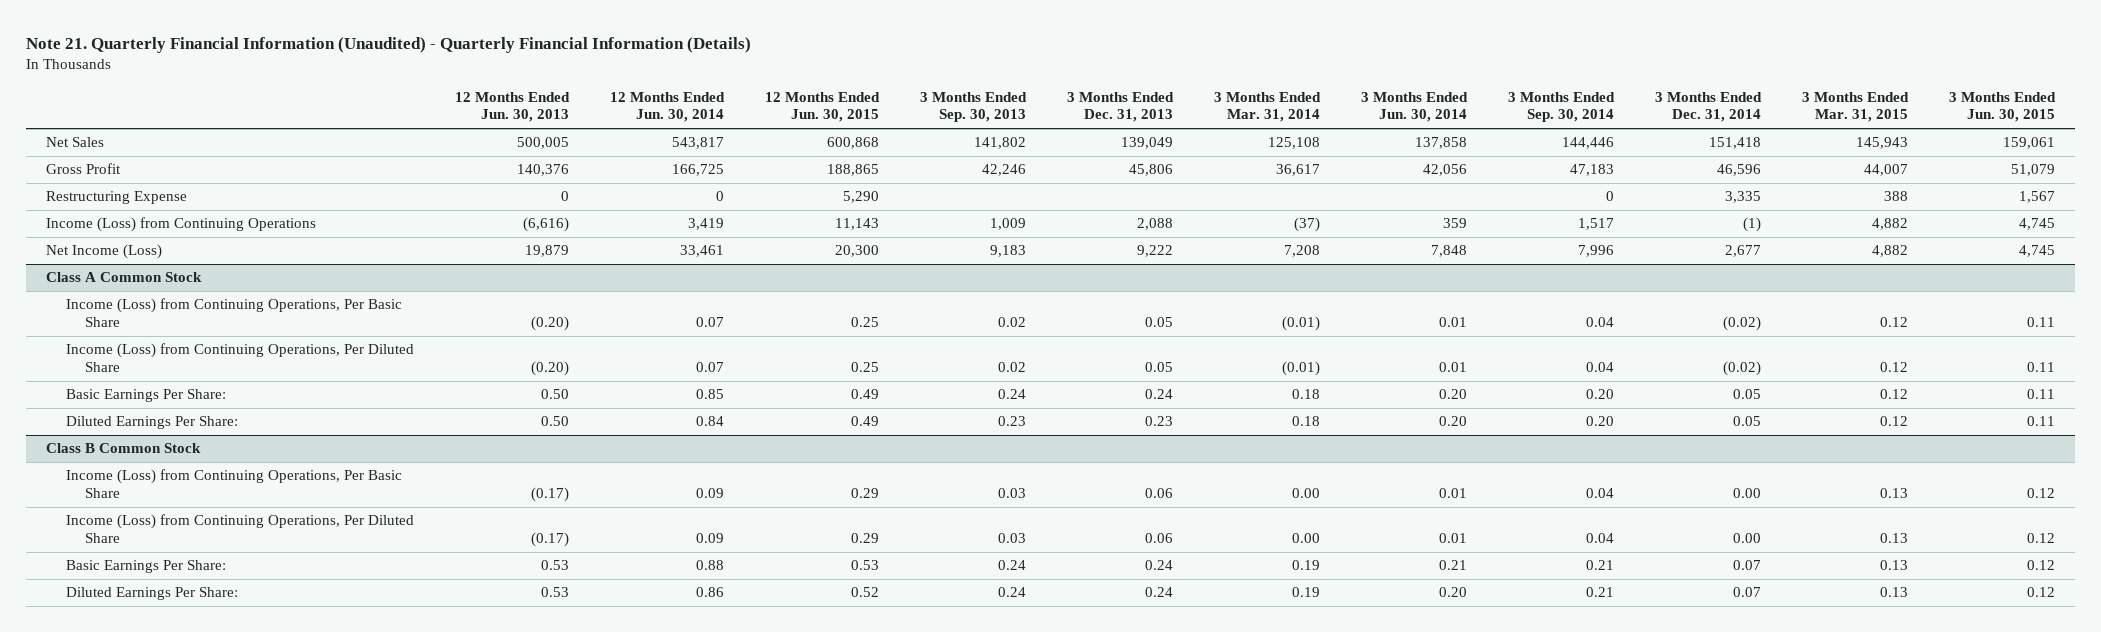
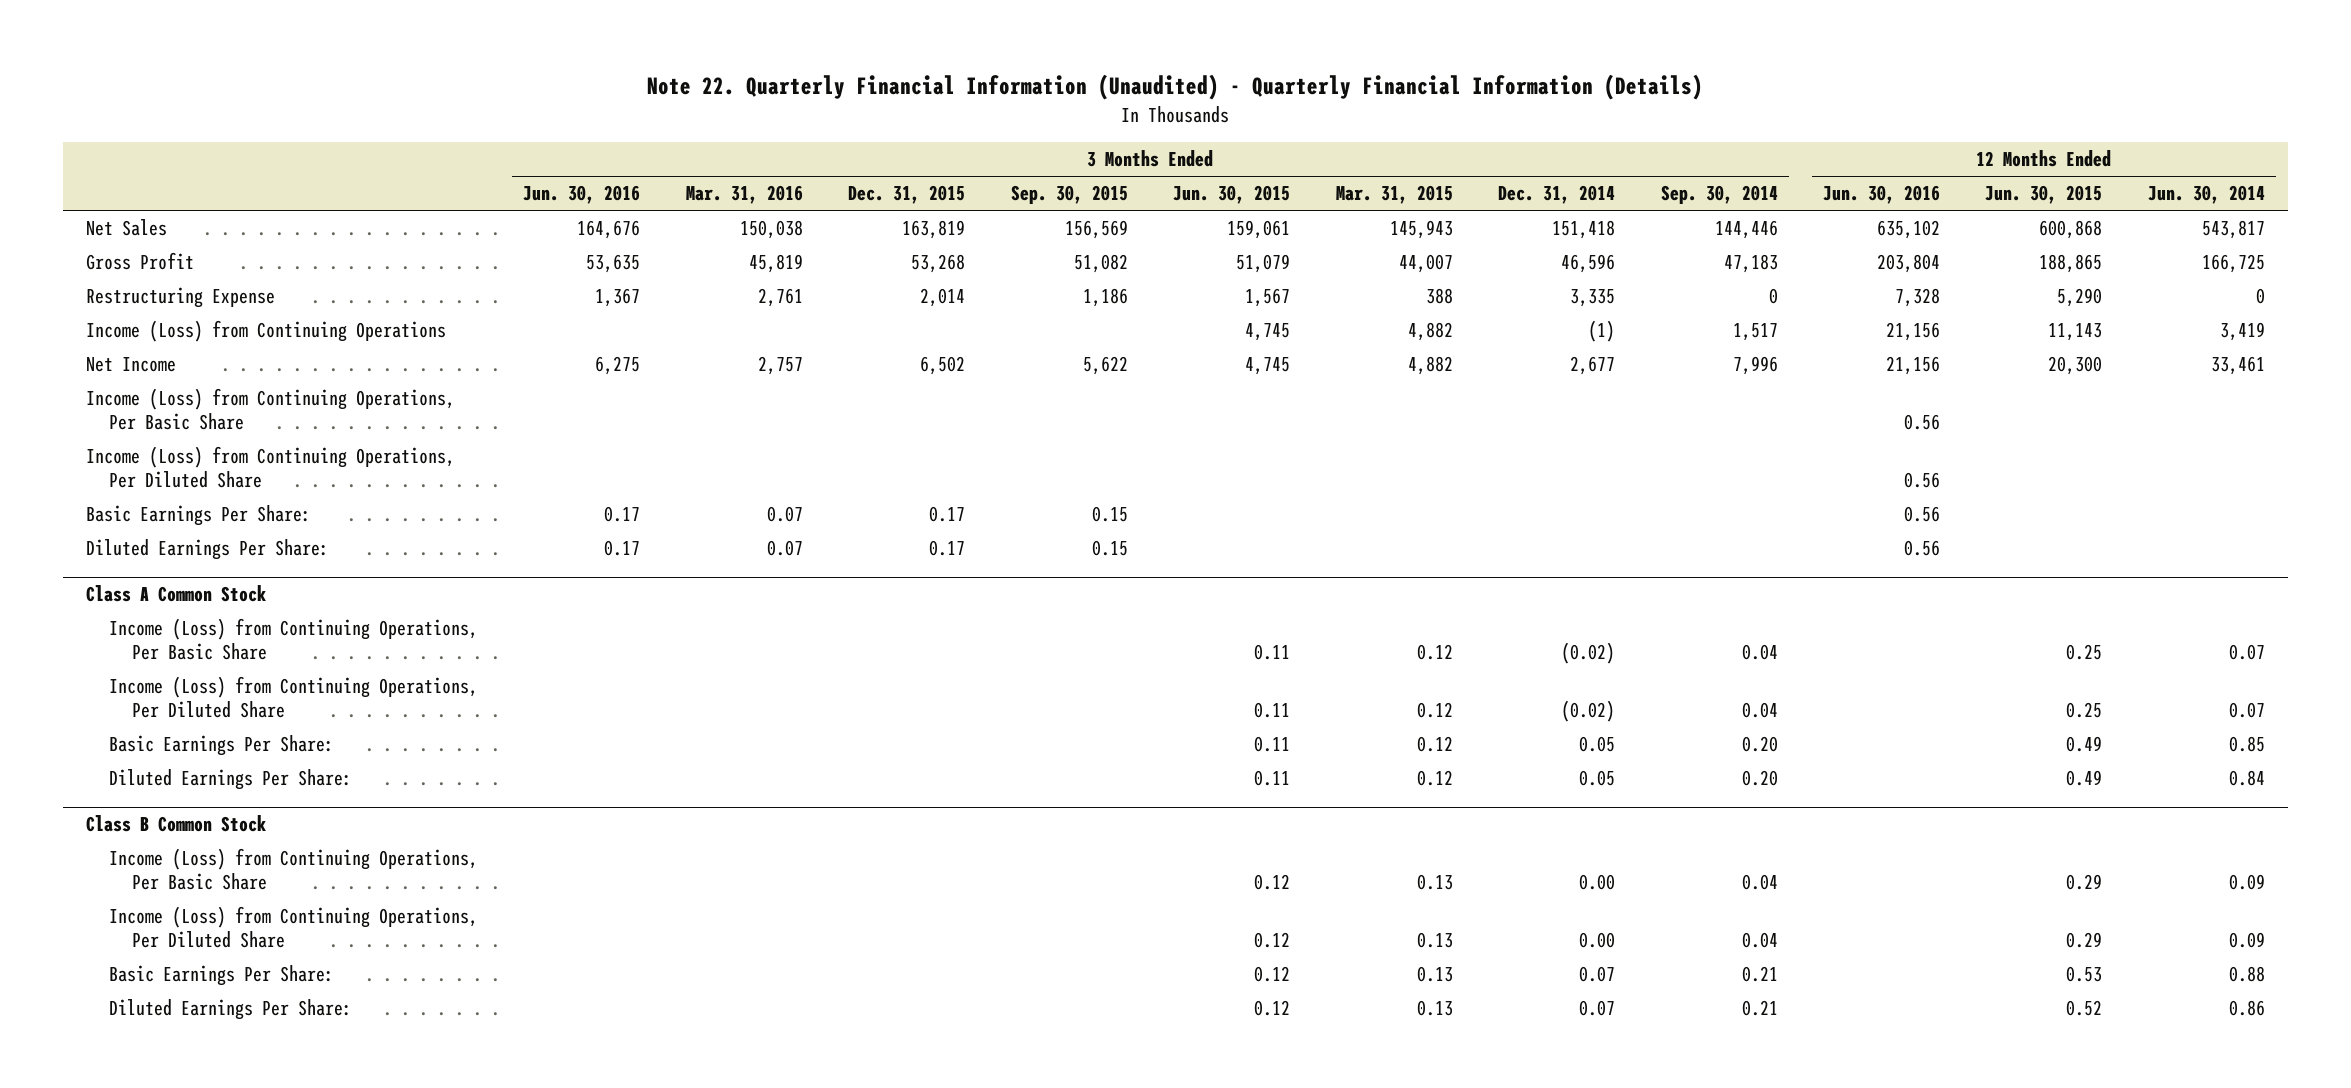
- Note 21. Quarterly Financial Information (Unaudited) - Quarterly Financial Information (Details)
+ Note 22. Quarterly Financial Information (Unaudited) - Quarterly Financial Information (Details)
- | 12 Months Ended Jun. 30, 2013 | 12 Months Ended Jun. 30, 2014 | 12 Months Ended Jun. 30, 2015 | 3 Months Ended Sep. 30, 2013 | 3 Months Ended Dec. 31, 2013 | 3 Months Ended Mar. 31, 2014 | 3 Months Ended Jun. 30, 2014 | 3 Months Ended Sep. 30, 2014 | 3 Months Ended Dec. 31, 2014 | 3 Months Ended Mar. 31, 2015 | 3 Months Ended Jun. 30, 2015
+ | 3 Months Ended Jun. 30, 2016 | 3 Months Ended Mar. 31, 2016 | 3 Months Ended Dec. 31, 2015 | 3 Months Ended Sep. 30, 2015 | 3 Months Ended Jun. 30, 2015 | 3 Months Ended Mar. 31, 2015 | 3 Months Ended Dec. 31, 2014 | 3 Months Ended Sep. 30, 2014 | 12 Months Ended Jun. 30, 2016 | 12 Months Ended Jun. 30, 2015 | 12 Months Ended Jun. 30, 2014
- Net Income (Loss) | 19,879 | 33,461 | 20,300 | 9,183 | 9,222 | 7,208 | 7,848 | 7,996 | 2,677 | 4,882 | 4,745
+ Net Income | 6,275 | 2,757 | 6,502 | 5,622 | 4,745 | 4,882 | 2,677 | 7,996 | 21,156 | 20,300 | 33,461
+ Income (Loss) from Continuing Operations, Per Basic Share | | | | | | | | | 0.56 | |
+ Income (Loss) from Continuing Operations, Per Diluted Share | | | | | | | | | 0.56 | |
+ Basic Earnings Per Share: | 0.17 | 0.07 | 0.17 | 0.15 | | | | | 0.56 | |
+ Diluted Earnings Per Share: | 0.17 | 0.07 | 0.17 | 0.15 | | | | | 0.56 | |

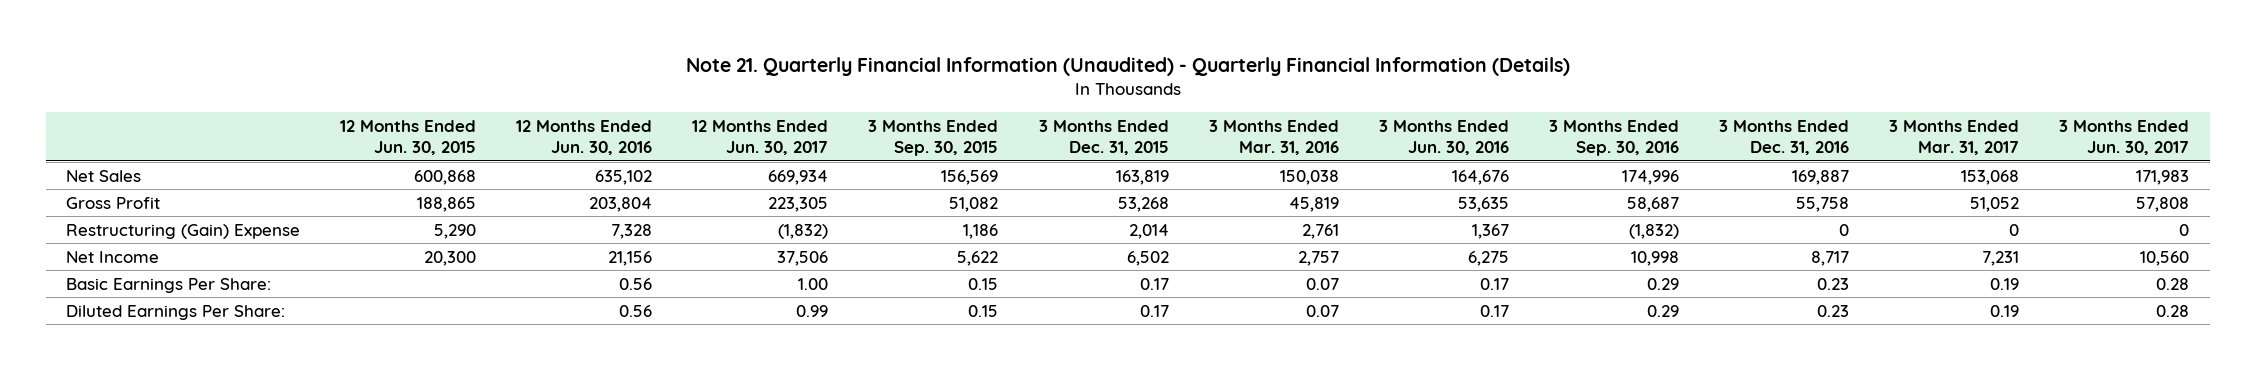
- Note 22. Quarterly Financial Information (Unaudited) - Quarterly Financial Information (Details)
+ Note 21. Quarterly Financial Information (Unaudited) - Quarterly Financial Information (Details)
- | 3 Months Ended Jun. 30, 2016 | 3 Months Ended Mar. 31, 2016 | 3 Months Ended Dec. 31, 2015 | 3 Months Ended Sep. 30, 2015 | 3 Months Ended Jun. 30, 2015 | 3 Months Ended Mar. 31, 2015 | 3 Months Ended Dec. 31, 2014 | 3 Months Ended Sep. 30, 2014 | 12 Months Ended Jun. 30, 2016 | 12 Months Ended Jun. 30, 2015 | 12 Months Ended Jun. 30, 2014
+ | 12 Months Ended Jun. 30, 2015 | 12 Months Ended Jun. 30, 2016 | 12 Months Ended Jun. 30, 2017 | 3 Months Ended Sep. 30, 2015 | 3 Months Ended Dec. 31, 2015 | 3 Months Ended Mar. 31, 2016 | 3 Months Ended Jun. 30, 2016 | 3 Months Ended Sep. 30, 2016 | 3 Months Ended Dec. 31, 2016 | 3 Months Ended Mar. 31, 2017 | 3 Months Ended Jun. 30, 2017
- Restructuring Expense | 1,367 | 2,761 | 2,014 | 1,186 | 1,567 | 388 | 3,335 | 0 | 7,328 | 5,290 | 0
- Income (Loss) from Continuing Operations | | | | | 4,745 | 4,882 | (1) | 1,517 | 21,156 | 11,143 | 3,419
+ Restructuring (Gain) Expense | 5,290 | 7,328 | (1,832) | 1,186 | 2,014 | 2,761 | 1,367 | (1,832) | 0 | 0 | 0
- Income (Loss) from Continuing Operations, Per Basic Share | | | | | | | | | 0.56 | |
- Income (Loss) from Continuing Operations, Per Diluted Share | | | | | | | | | 0.56 | |
- Class A Common Stock
- Income (Loss) from Continuing Operations, Per Basic Share | | | | | 0.11 | 0.12 | (0.02) | 0.04 | | 0.25 | 0.07
- Income (Loss) from Continuing Operations, Per Diluted Share | | | | | 0.11 | 0.12 | (0.02) | 0.04 | | 0.25 | 0.07
- Basic Earnings Per Share: | | | | | 0.11 | 0.12 | 0.05 | 0.20 | | 0.49 | 0.85
- Diluted Earnings Per Share: | | | | | 0.11 | 0.12 | 0.05 | 0.20 | | 0.49 | 0.84
- Class B Common Stock
- Income (Loss) from Continuing Operations, Per Basic Share | | | | | 0.12 | 0.13 | 0.00 | 0.04 | | 0.29 | 0.09
- Income (Loss) from Continuing Operations, Per Diluted Share | | | | | 0.12 | 0.13 | 0.00 | 0.04 | | 0.29 | 0.09
- Basic Earnings Per Share: | | | | | 0.12 | 0.13 | 0.07 | 0.21 | | 0.53 | 0.88
- Diluted Earnings Per Share: | | | | | 0.12 | 0.13 | 0.07 | 0.21 | | 0.52 | 0.86

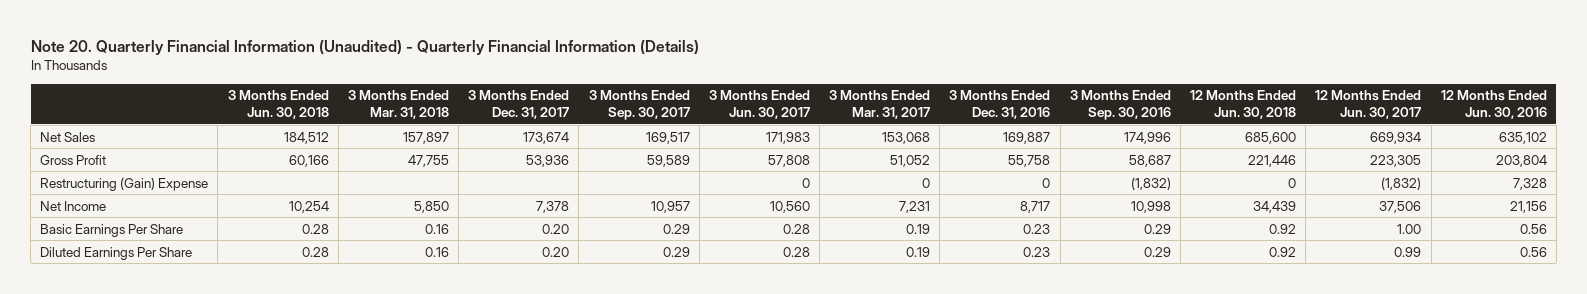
- Note 21. Quarterly Financial Information (Unaudited) - Quarterly Financial Information (Details)
+ Note 20. Quarterly Financial Information (Unaudited) - Quarterly Financial Information (Details)
- | 12 Months Ended Jun. 30, 2015 | 12 Months Ended Jun. 30, 2016 | 12 Months Ended Jun. 30, 2017 | 3 Months Ended Sep. 30, 2015 | 3 Months Ended Dec. 31, 2015 | 3 Months Ended Mar. 31, 2016 | 3 Months Ended Jun. 30, 2016 | 3 Months Ended Sep. 30, 2016 | 3 Months Ended Dec. 31, 2016 | 3 Months Ended Mar. 31, 2017 | 3 Months Ended Jun. 30, 2017
+ | 3 Months Ended Jun. 30, 2018 | 3 Months Ended Mar. 31, 2018 | 3 Months Ended Dec. 31, 2017 | 3 Months Ended Sep. 30, 2017 | 3 Months Ended Jun. 30, 2017 | 3 Months Ended Mar. 31, 2017 | 3 Months Ended Dec. 31, 2016 | 3 Months Ended Sep. 30, 2016 | 12 Months Ended Jun. 30, 2018 | 12 Months Ended Jun. 30, 2017 | 12 Months Ended Jun. 30, 2016
- Basic Earnings Per Share: | | 0.56 | 1.00 | 0.15 | 0.17 | 0.07 | 0.17 | 0.29 | 0.23 | 0.19 | 0.28
- Diluted Earnings Per Share: | | 0.56 | 0.99 | 0.15 | 0.17 | 0.07 | 0.17 | 0.29 | 0.23 | 0.19 | 0.28
+ Basic Earnings Per Share | 0.28 | 0.16 | 0.20 | 0.29 | 0.28 | 0.19 | 0.23 | 0.29 | 0.92 | 1.00 | 0.56
+ Diluted Earnings Per Share | 0.28 | 0.16 | 0.20 | 0.29 | 0.28 | 0.19 | 0.23 | 0.29 | 0.92 | 0.99 | 0.56

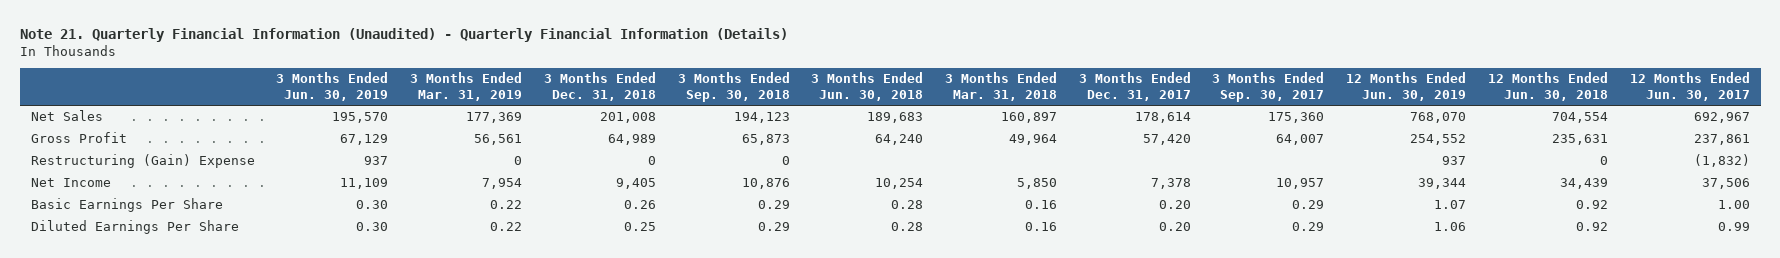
- Note 20. Quarterly Financial Information (Unaudited) - Quarterly Financial Information (Details)
+ Note 21. Quarterly Financial Information (Unaudited) - Quarterly Financial Information (Details)
- | 3 Months Ended Jun. 30, 2018 | 3 Months Ended Mar. 31, 2018 | 3 Months Ended Dec. 31, 2017 | 3 Months Ended Sep. 30, 2017 | 3 Months Ended Jun. 30, 2017 | 3 Months Ended Mar. 31, 2017 | 3 Months Ended Dec. 31, 2016 | 3 Months Ended Sep. 30, 2016 | 12 Months Ended Jun. 30, 2018 | 12 Months Ended Jun. 30, 2017 | 12 Months Ended Jun. 30, 2016
+ | 3 Months Ended Jun. 30, 2019 | 3 Months Ended Mar. 31, 2019 | 3 Months Ended Dec. 31, 2018 | 3 Months Ended Sep. 30, 2018 | 3 Months Ended Jun. 30, 2018 | 3 Months Ended Mar. 31, 2018 | 3 Months Ended Dec. 31, 2017 | 3 Months Ended Sep. 30, 2017 | 12 Months Ended Jun. 30, 2019 | 12 Months Ended Jun. 30, 2018 | 12 Months Ended Jun. 30, 2017
- Net Sales | 184,512 | 157,897 | 173,674 | 169,517 | 171,983 | 153,068 | 169,887 | 174,996 | 685,600 | 669,934 | 635,102
- Gross Profit | 60,166 | 47,755 | 53,936 | 59,589 | 57,808 | 51,052 | 55,758 | 58,687 | 221,446 | 223,305 | 203,804
+ Net Sales | 195,570 | 177,369 | 201,008 | 194,123 | 189,683 | 160,897 | 178,614 | 175,360 | 768,070 | 704,554 | 692,967
+ Gross Profit | 67,129 | 56,561 | 64,989 | 65,873 | 64,240 | 49,964 | 57,420 | 64,007 | 254,552 | 235,631 | 237,861

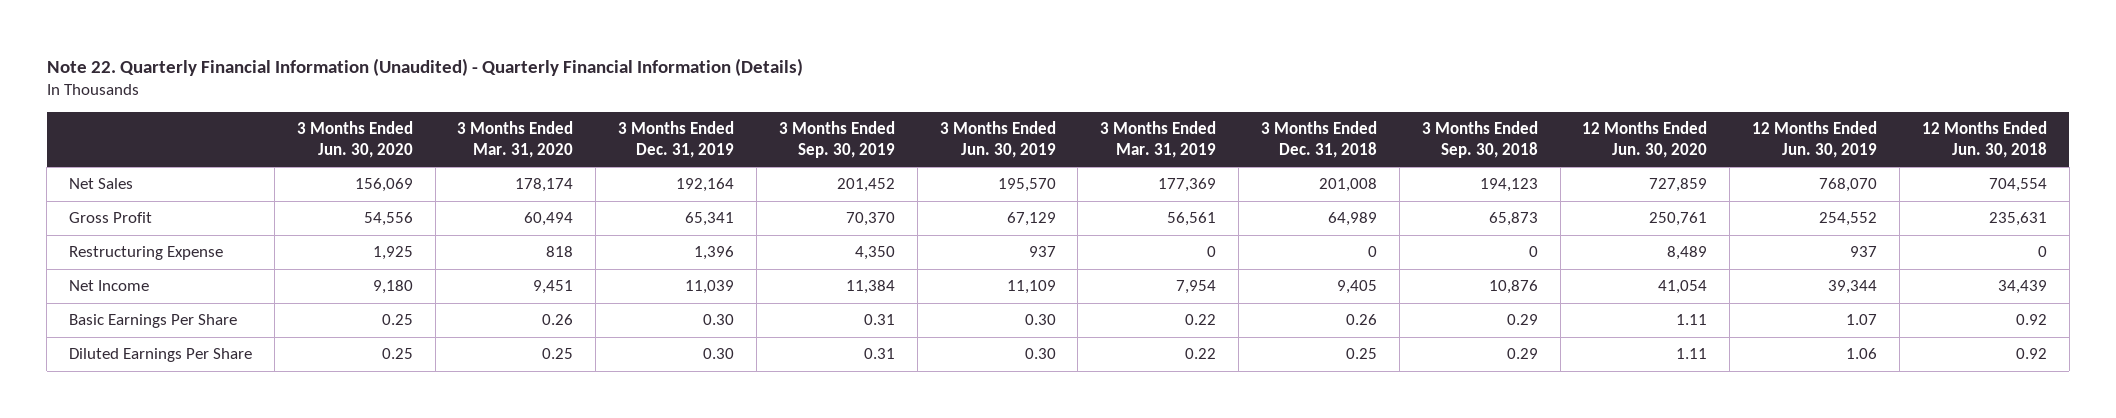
- Note 21. Quarterly Financial Information (Unaudited) - Quarterly Financial Information (Details)
+ Note 22. Quarterly Financial Information (Unaudited) - Quarterly Financial Information (Details)
- | 3 Months Ended Jun. 30, 2019 | 3 Months Ended Mar. 31, 2019 | 3 Months Ended Dec. 31, 2018 | 3 Months Ended Sep. 30, 2018 | 3 Months Ended Jun. 30, 2018 | 3 Months Ended Mar. 31, 2018 | 3 Months Ended Dec. 31, 2017 | 3 Months Ended Sep. 30, 2017 | 12 Months Ended Jun. 30, 2019 | 12 Months Ended Jun. 30, 2018 | 12 Months Ended Jun. 30, 2017
+ | 3 Months Ended Jun. 30, 2020 | 3 Months Ended Mar. 31, 2020 | 3 Months Ended Dec. 31, 2019 | 3 Months Ended Sep. 30, 2019 | 3 Months Ended Jun. 30, 2019 | 3 Months Ended Mar. 31, 2019 | 3 Months Ended Dec. 31, 2018 | 3 Months Ended Sep. 30, 2018 | 12 Months Ended Jun. 30, 2020 | 12 Months Ended Jun. 30, 2019 | 12 Months Ended Jun. 30, 2018
- Restructuring (Gain) Expense | 937 | 0 | 0 | 0 | | | | | 937 | 0 | (1,832)
+ Restructuring Expense | 1,925 | 818 | 1,396 | 4,350 | 937 | 0 | 0 | 0 | 8,489 | 937 | 0

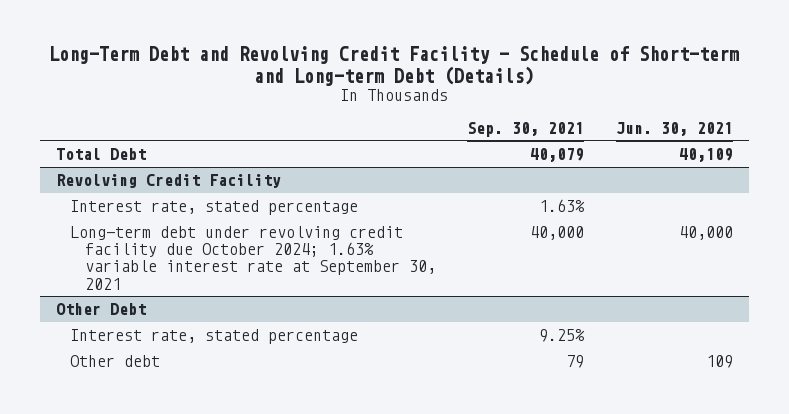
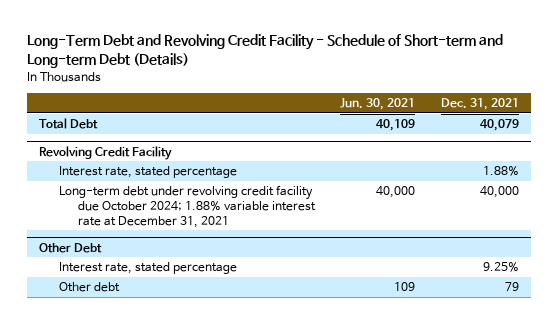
- | Sep. 30, 2021 | Jun. 30, 2021
+ | Jun. 30, 2021 | Dec. 31, 2021
@ Revolving Credit Facility
- Long-term debt under revolving credit facility due October 2024; 1.63% variable interest rate at September 30, 2021 | 40,000 | 40,000
+ Long-term debt under revolving credit facility due October 2024; 1.88% variable interest rate at December 31, 2021 | 40,000 | 40,000

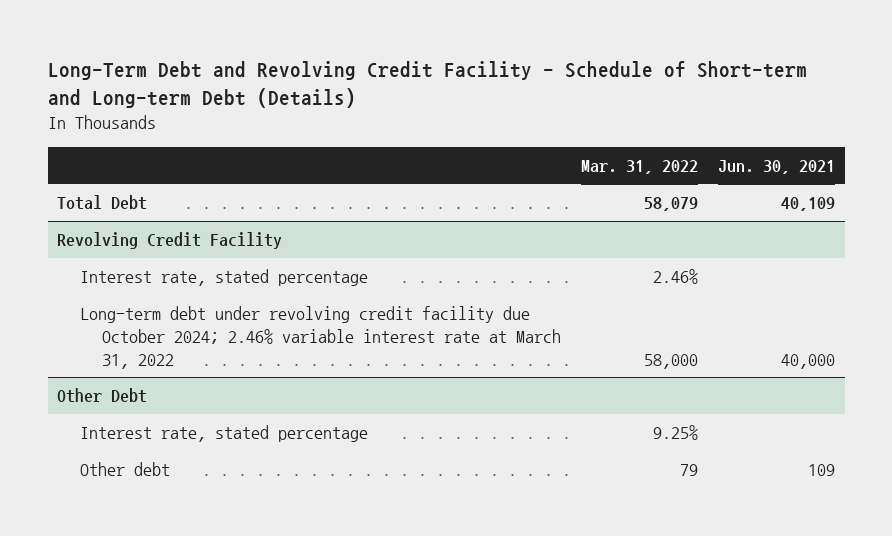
- | Jun. 30, 2021 | Dec. 31, 2021
+ | Mar. 31, 2022 | Jun. 30, 2021
@ Revolving Credit Facility
- Long-term debt under revolving credit facility due October 2024; 1.88% variable interest rate at December 31, 2021 | 40,000 | 40,000
+ Long-term debt under revolving credit facility due October 2024; 2.46% variable interest rate at March 31, 2022 | 58,000 | 40,000

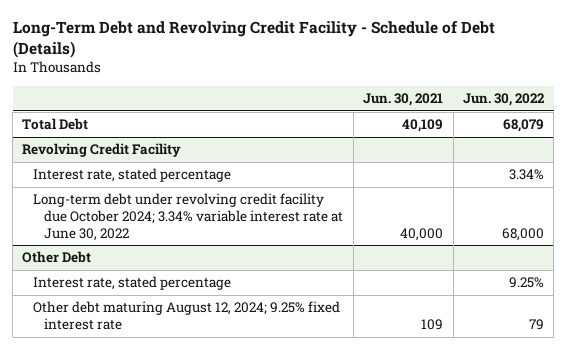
- Long-Term Debt and Revolving Credit Facility - Schedule of Short-term and Long-term Debt (Details)
+ Long-Term Debt and Revolving Credit Facility - Schedule of Debt (Details)
- | Mar. 31, 2022 | Jun. 30, 2021
+ | Jun. 30, 2021 | Jun. 30, 2022
@ Revolving Credit Facility
- Long-term debt under revolving credit facility due October 2024; 2.46% variable interest rate at March 31, 2022 | 58,000 | 40,000
+ Long-term debt under revolving credit facility due October 2024; 3.34% variable interest rate at June 30, 2022 | 40,000 | 68,000
@ Other Debt
- Other debt | 79 | 109
+ Other debt maturing August 12, 2024; 9.25% fixed interest rate | 109 | 79

